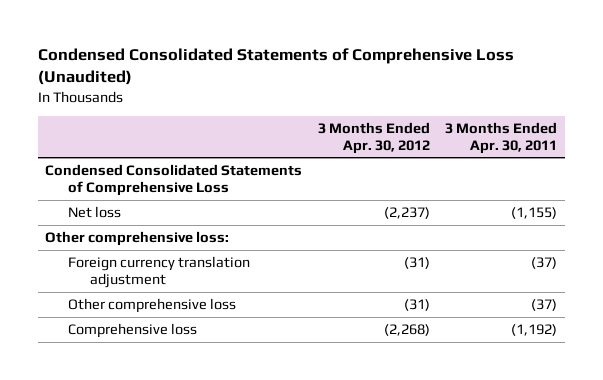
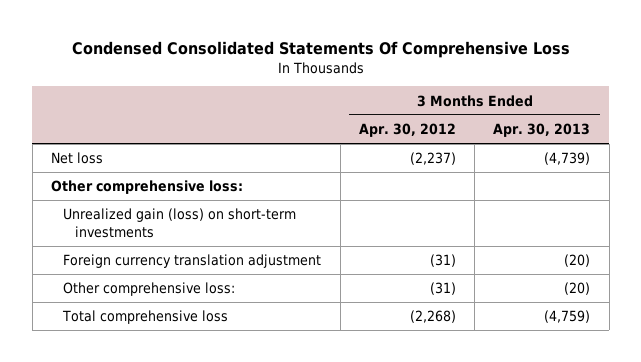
- Condensed Consolidated Statements of Comprehensive Loss (Unaudited)
+ Condensed Consolidated Statements Of Comprehensive Loss
- | 3 Months Ended Apr. 30, 2012 | 3 Months Ended Apr. 30, 2011
+ | 3 Months Ended Apr. 30, 2012 | 3 Months Ended Apr. 30, 2013
- Condensed Consolidated Statements of Comprehensive Loss
+ Unrealized gain (loss) on short-term investments
- Other comprehensive loss | (31) | (37)
- Comprehensive loss | (2,268) | (1,192)
+ Other comprehensive loss: | (31) | (20)
+ Total comprehensive loss | (2,268) | (4,759)

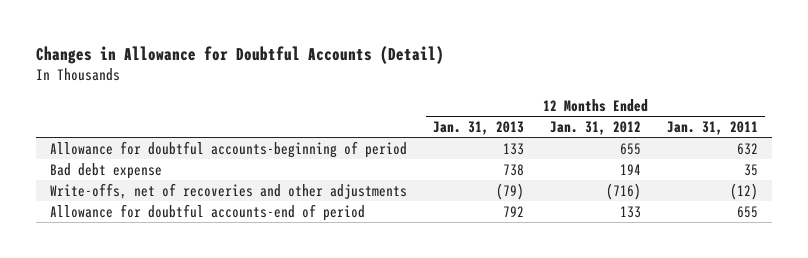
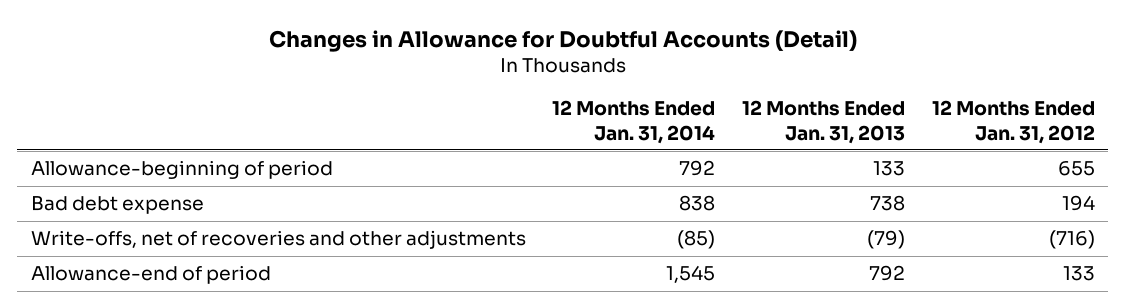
- | 12 Months Ended Jan. 31, 2013 | 12 Months Ended Jan. 31, 2012 | 12 Months Ended Jan. 31, 2011
+ | 12 Months Ended Jan. 31, 2014 | 12 Months Ended Jan. 31, 2013 | 12 Months Ended Jan. 31, 2012
- Allowance for doubtful accounts-beginning of period | 133 | 655 | 632
+ Allowance-beginning of period | 792 | 133 | 655
- Allowance for doubtful accounts-end of period | 792 | 133 | 655
+ Allowance-end of period | 1,545 | 792 | 133

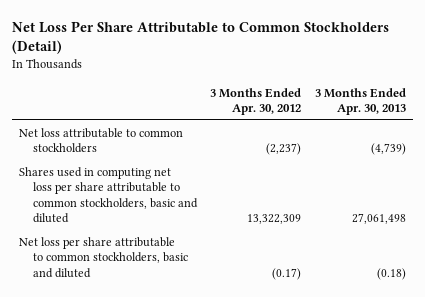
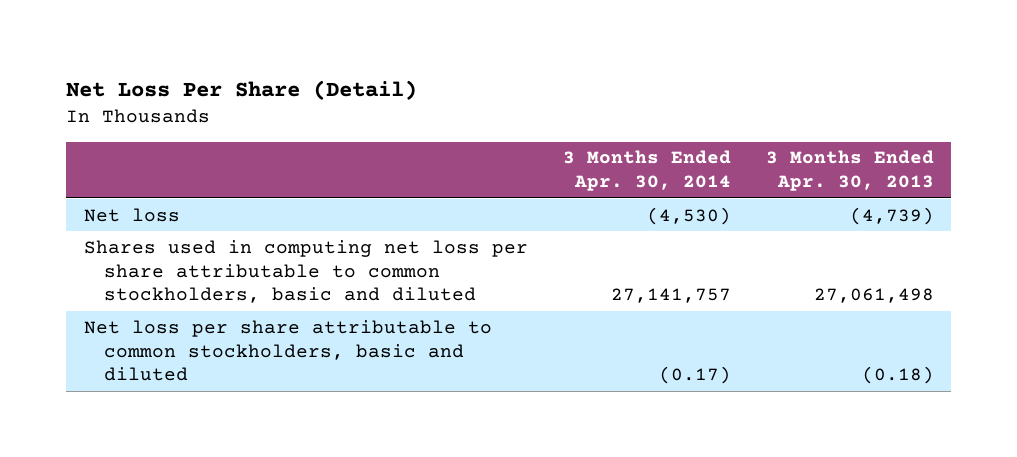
- Net Loss Per Share Attributable to Common Stockholders (Detail)
+ Net Loss Per Share (Detail)
- | 3 Months Ended Apr. 30, 2012 | 3 Months Ended Apr. 30, 2013
+ | 3 Months Ended Apr. 30, 2014 | 3 Months Ended Apr. 30, 2013
- Net loss attributable to common stockholders | (2,237) | (4,739)
+ Net loss | (4,530) | (4,739)

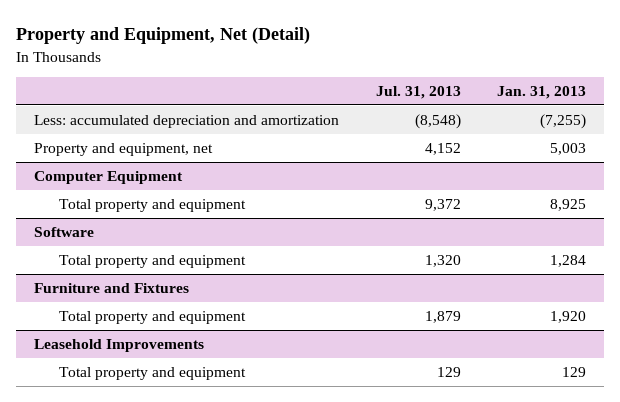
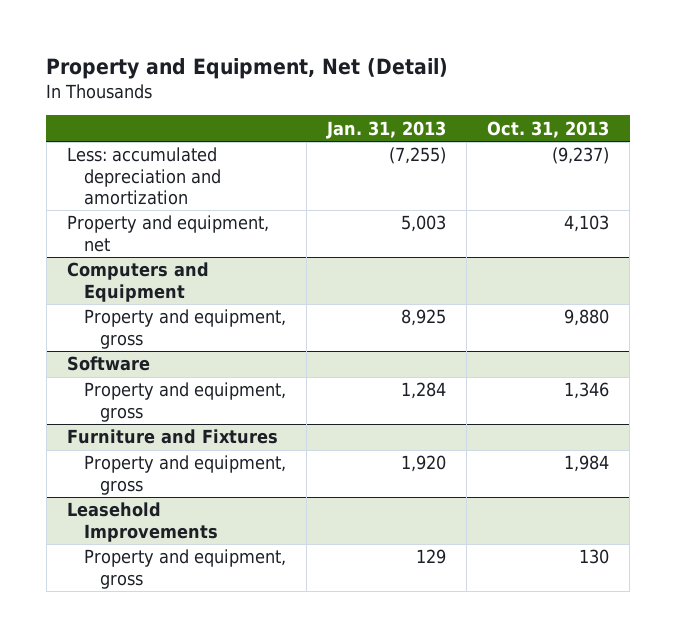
- | Jul. 31, 2013 | Jan. 31, 2013
+ | Jan. 31, 2013 | Oct. 31, 2013
- Computer Equipment
- Total property and equipment | 9,372 | 8,925
+ Computers and Equipment
+ Property and equipment, gross | 8,925 | 9,880
@ Software
- Total property and equipment | 1,320 | 1,284
+ Property and equipment, gross | 1,284 | 1,346
@ Furniture and Fixtures
- Total property and equipment | 1,879 | 1,920
+ Property and equipment, gross | 1,920 | 1,984
@ Leasehold Improvements
- Total property and equipment | 129 | 129
+ Property and equipment, gross | 129 | 130

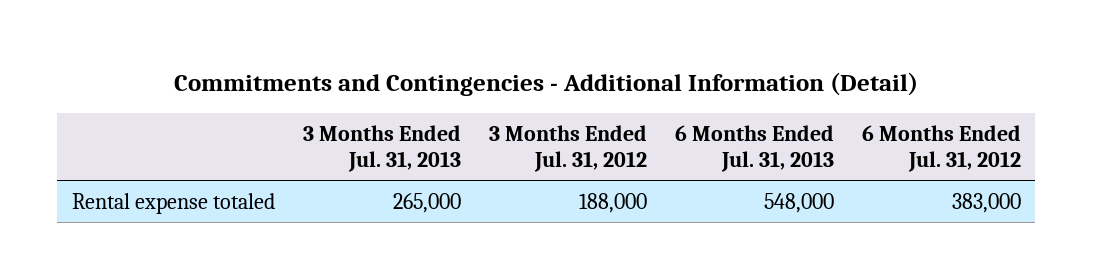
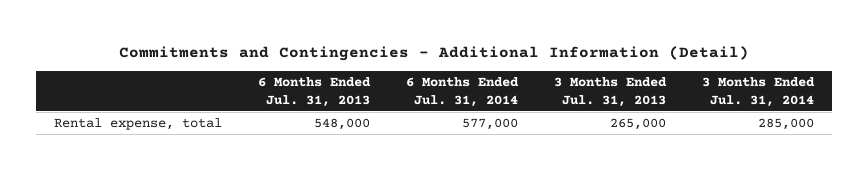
- | 3 Months Ended Jul. 31, 2013 | 3 Months Ended Jul. 31, 2012 | 6 Months Ended Jul. 31, 2013 | 6 Months Ended Jul. 31, 2012
+ | 6 Months Ended Jul. 31, 2013 | 6 Months Ended Jul. 31, 2014 | 3 Months Ended Jul. 31, 2013 | 3 Months Ended Jul. 31, 2014
- Rental expense totaled | 265,000 | 188,000 | 548,000 | 383,000
+ Rental expense, total | 548,000 | 577,000 | 265,000 | 285,000

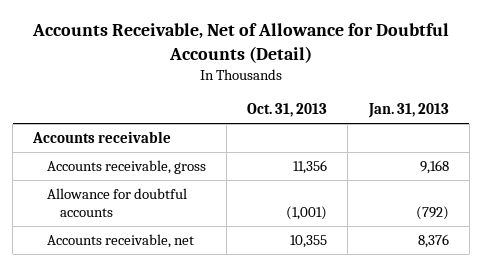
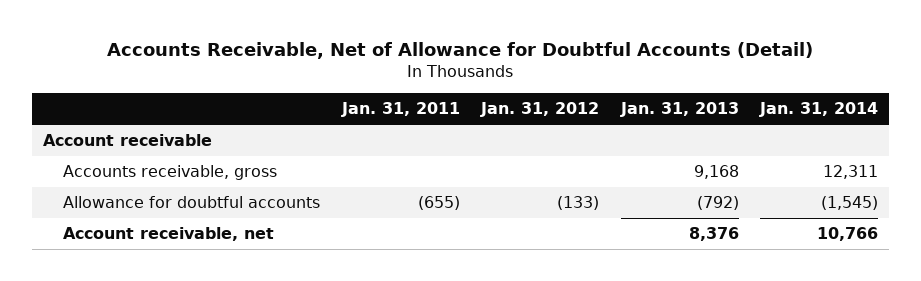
- | Oct. 31, 2013 | Jan. 31, 2013
+ | Jan. 31, 2011 | Jan. 31, 2012 | Jan. 31, 2013 | Jan. 31, 2014
- Accounts receivable
+ Account receivable
- Accounts receivable, net | 10,355 | 8,376
+ Account receivable, net | | | 8,376 | 10,766

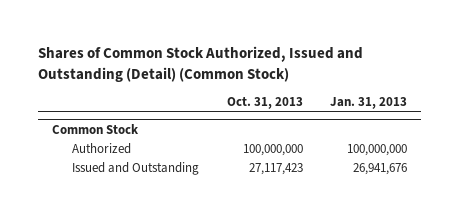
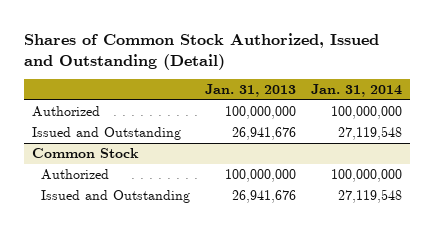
- Shares of Common Stock Authorized, Issued and Outstanding (Detail) (Common Stock)
+ Shares of Common Stock Authorized, Issued and Outstanding (Detail)
- | Oct. 31, 2013 | Jan. 31, 2013
+ | Jan. 31, 2013 | Jan. 31, 2014
+ Authorized | 100,000,000 | 100,000,000
+ Issued and Outstanding | 26,941,676 | 27,119,548

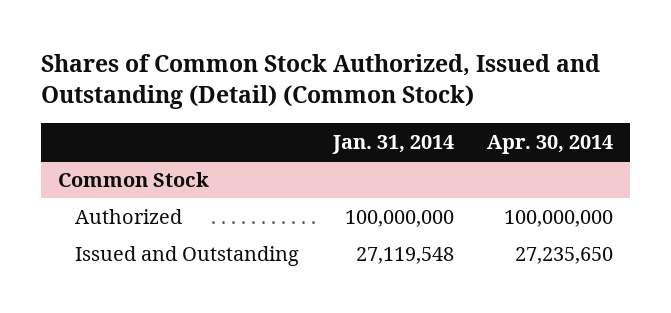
- Shares of Common Stock Authorized, Issued and Outstanding (Detail)
+ Shares of Common Stock Authorized, Issued and Outstanding (Detail) (Common Stock)
- | Jan. 31, 2013 | Jan. 31, 2014
+ | Jan. 31, 2014 | Apr. 30, 2014
- Authorized | 100,000,000 | 100,000,000
- Issued and Outstanding | 26,941,676 | 27,119,548

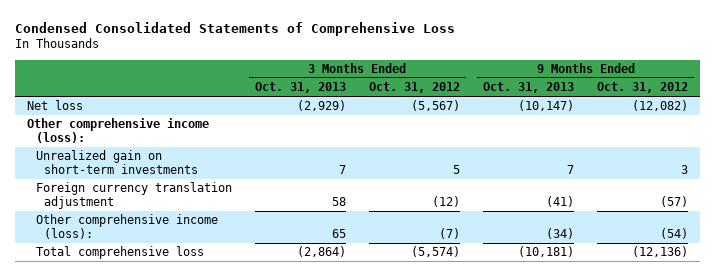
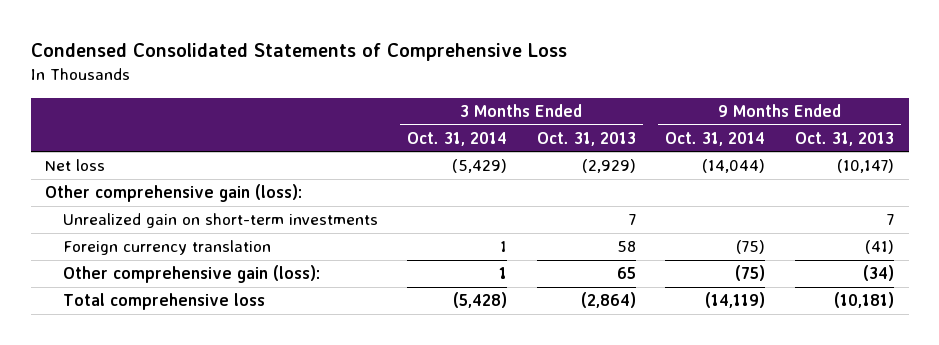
- | 3 Months Ended Oct. 31, 2013 | 3 Months Ended Oct. 31, 2012 | 9 Months Ended Oct. 31, 2013 | 9 Months Ended Oct. 31, 2012
+ | 3 Months Ended Oct. 31, 2014 | 3 Months Ended Oct. 31, 2013 | 9 Months Ended Oct. 31, 2014 | 9 Months Ended Oct. 31, 2013
- Other comprehensive income (loss):
+ Other comprehensive gain (loss):
- Foreign currency translation adjustment | 58 | (12) | (41) | (57)
- Other comprehensive income (loss): | 65 | (7) | (34) | (54)
+ Foreign currency translation | 1 | 58 | (75) | (41)
+ Other comprehensive gain (loss): | 1 | 65 | (75) | (34)

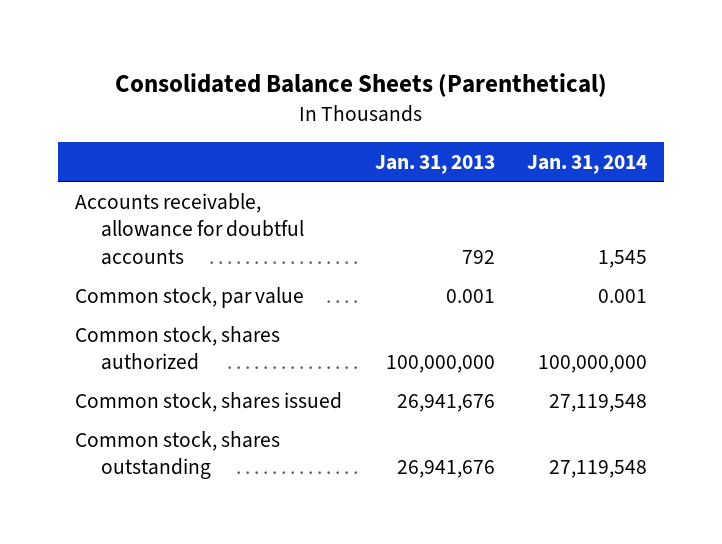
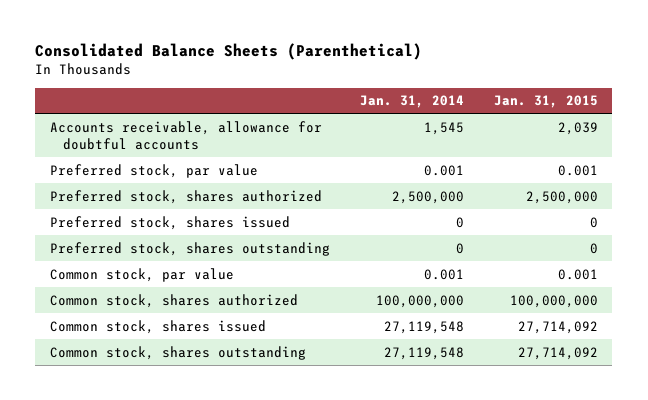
- | Jan. 31, 2013 | Jan. 31, 2014
+ | Jan. 31, 2014 | Jan. 31, 2015
+ Preferred stock, par value | 0.001 | 0.001
+ Preferred stock, shares authorized | 2,500,000 | 2,500,000
+ Preferred stock, shares issued | 0 | 0
+ Preferred stock, shares outstanding | 0 | 0

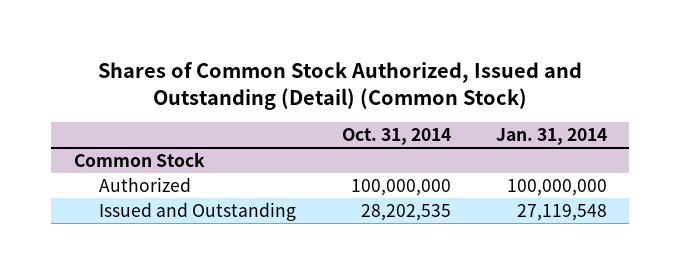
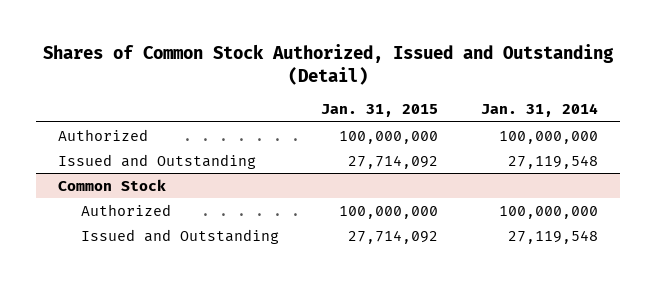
- Shares of Common Stock Authorized, Issued and Outstanding (Detail) (Common Stock)
+ Shares of Common Stock Authorized, Issued and Outstanding (Detail)
- | Oct. 31, 2014 | Jan. 31, 2014
+ | Jan. 31, 2015 | Jan. 31, 2014
+ Authorized | 100,000,000 | 100,000,000
+ Issued and Outstanding | 27,714,092 | 27,119,548

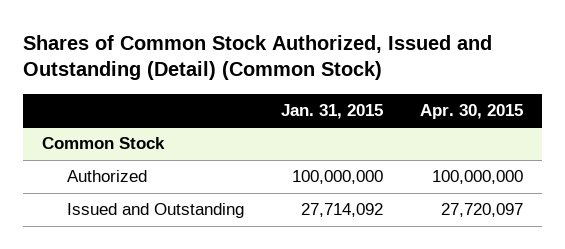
- Shares of Common Stock Authorized, Issued and Outstanding (Detail)
+ Shares of Common Stock Authorized, Issued and Outstanding (Detail) (Common Stock)
- | Jan. 31, 2015 | Jan. 31, 2014
+ | Jan. 31, 2015 | Apr. 30, 2015
- Authorized | 100,000,000 | 100,000,000
- Issued and Outstanding | 27,714,092 | 27,119,548

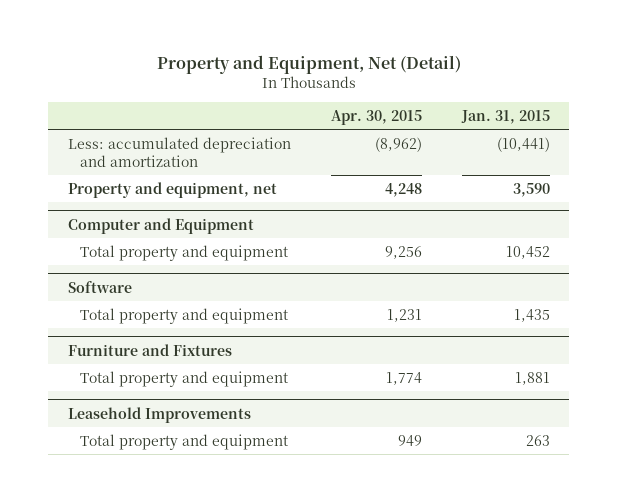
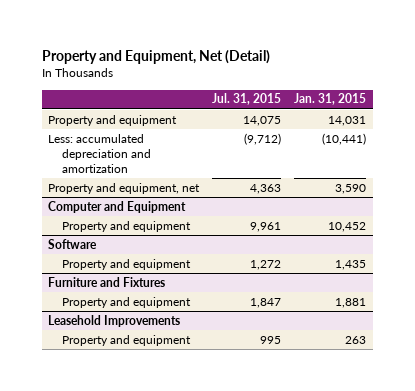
- | Apr. 30, 2015 | Jan. 31, 2015
+ | Jul. 31, 2015 | Jan. 31, 2015
+ Property and equipment | 14,075 | 14,031
@ Computer and Equipment
- Total property and equipment | 9,256 | 10,452
+ Property and equipment | 9,961 | 10,452
@ Software
- Total property and equipment | 1,231 | 1,435
+ Property and equipment | 1,272 | 1,435
@ Furniture and Fixtures
- Total property and equipment | 1,774 | 1,881
+ Property and equipment | 1,847 | 1,881
@ Leasehold Improvements
- Total property and equipment | 949 | 263
+ Property and equipment | 995 | 263

